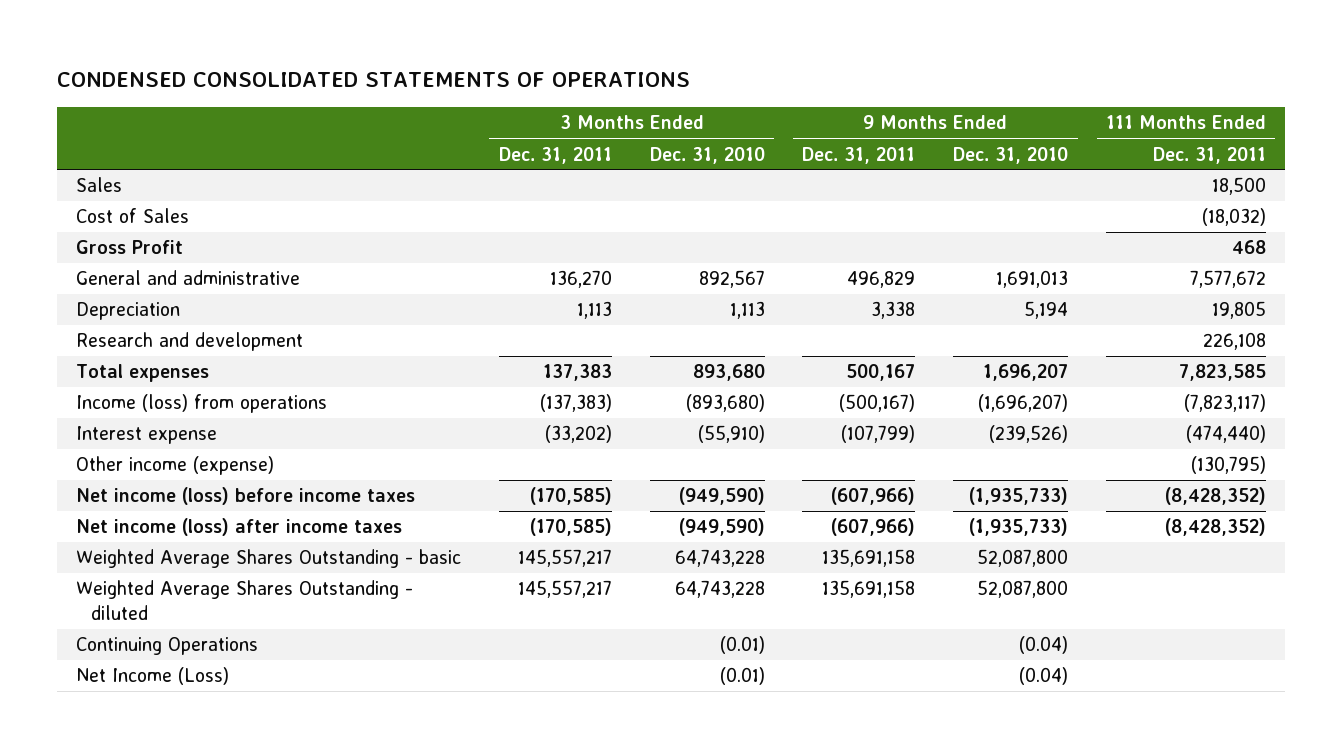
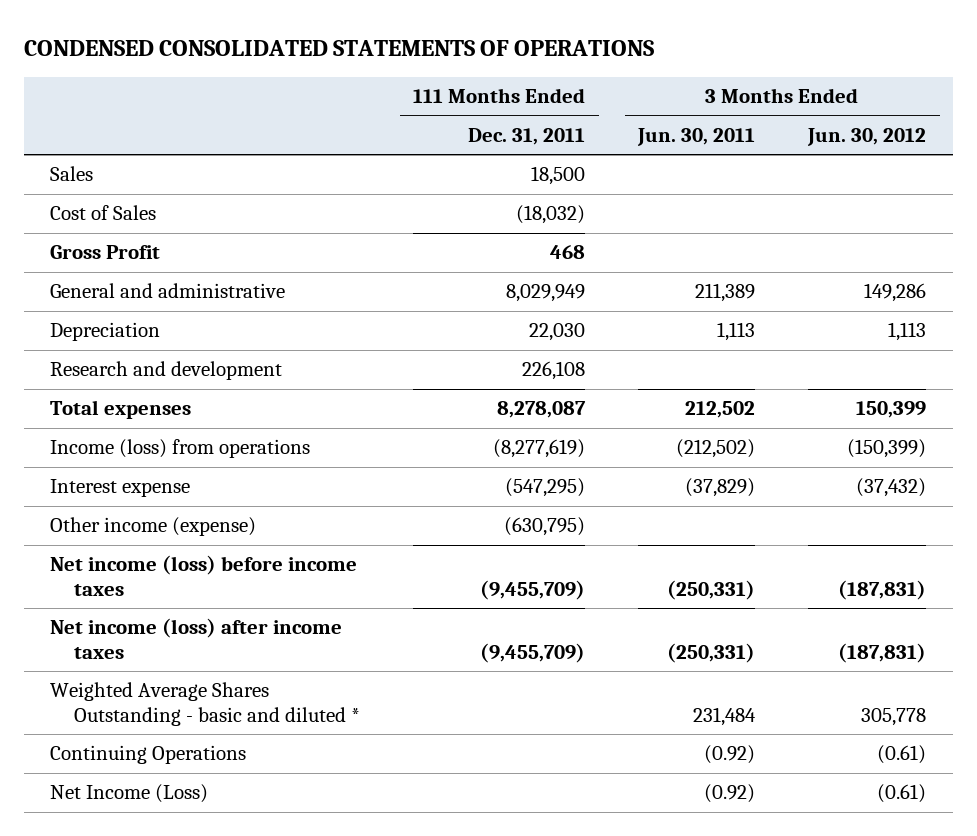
- | 3 Months Ended Dec. 31, 2011 | 3 Months Ended Dec. 31, 2010 | 9 Months Ended Dec. 31, 2011 | 9 Months Ended Dec. 31, 2010 | 111 Months Ended Dec. 31, 2011
+ | 111 Months Ended Dec. 31, 2011 | 3 Months Ended Jun. 30, 2011 | 3 Months Ended Jun. 30, 2012
- General and administrative | 136,270 | 892,567 | 496,829 | 1,691,013 | 7,577,672
- Depreciation | 1,113 | 1,113 | 3,338 | 5,194 | 19,805
+ General and administrative | 8,029,949 | 211,389 | 149,286
+ Depreciation | 22,030 | 1,113 | 1,113
- Total expenses | 137,383 | 893,680 | 500,167 | 1,696,207 | 7,823,585
- Income (loss) from operations | (137,383) | (893,680) | (500,167) | (1,696,207) | (7,823,117)
- Interest expense | (33,202) | (55,910) | (107,799) | (239,526) | (474,440)
- Other income (expense) | | | | | (130,795)
- Net income (loss) before income taxes | (170,585) | (949,590) | (607,966) | (1,935,733) | (8,428,352)
- Net income (loss) after income taxes | (170,585) | (949,590) | (607,966) | (1,935,733) | (8,428,352)
- Weighted Average Shares Outstanding - basic | 145,557,217 | 64,743,228 | 135,691,158 | 52,087,800 |
- Weighted Average Shares Outstanding - diluted | 145,557,217 | 64,743,228 | 135,691,158 | 52,087,800 |
+ Total expenses | 8,278,087 | 212,502 | 150,399
+ Income (loss) from operations | (8,277,619) | (212,502) | (150,399)
+ Interest expense | (547,295) | (37,829) | (37,432)
+ Other income (expense) | (630,795) | |
+ Net income (loss) before income taxes | (9,455,709) | (250,331) | (187,831)
+ Net income (loss) after income taxes | (9,455,709) | (250,331) | (187,831)
+ Weighted Average Shares Outstanding - basic and diluted * | | 231,484 | 305,778

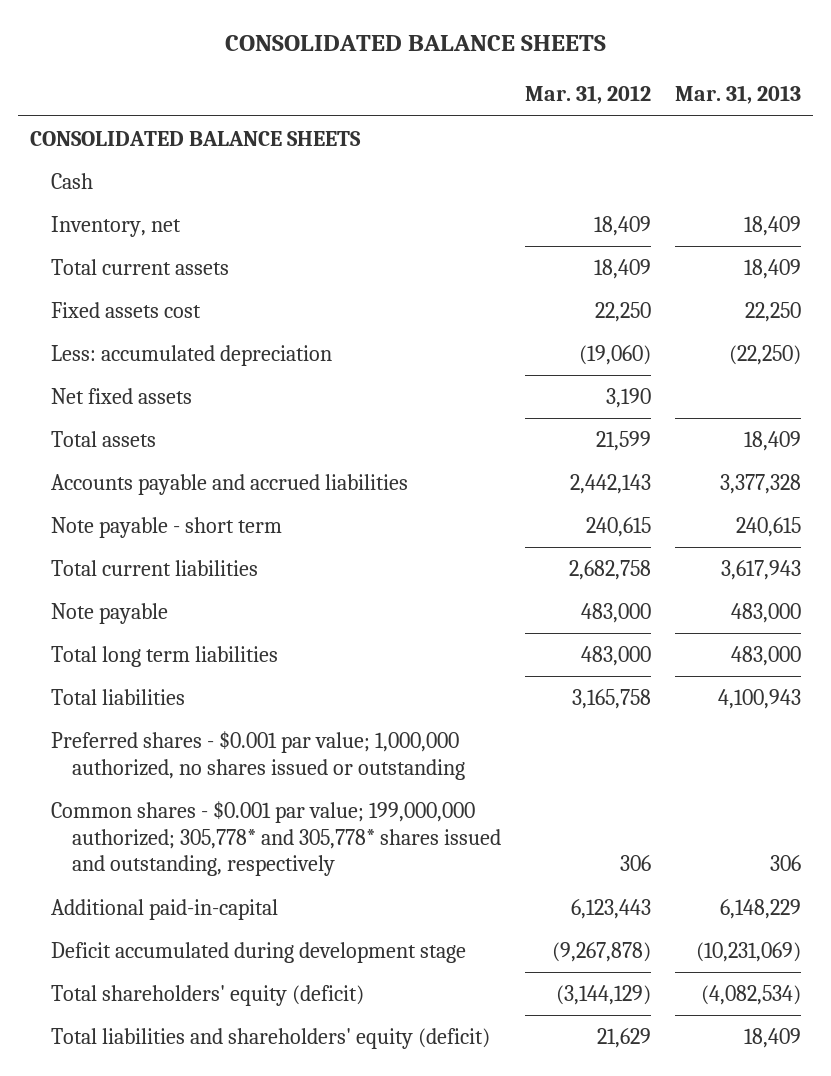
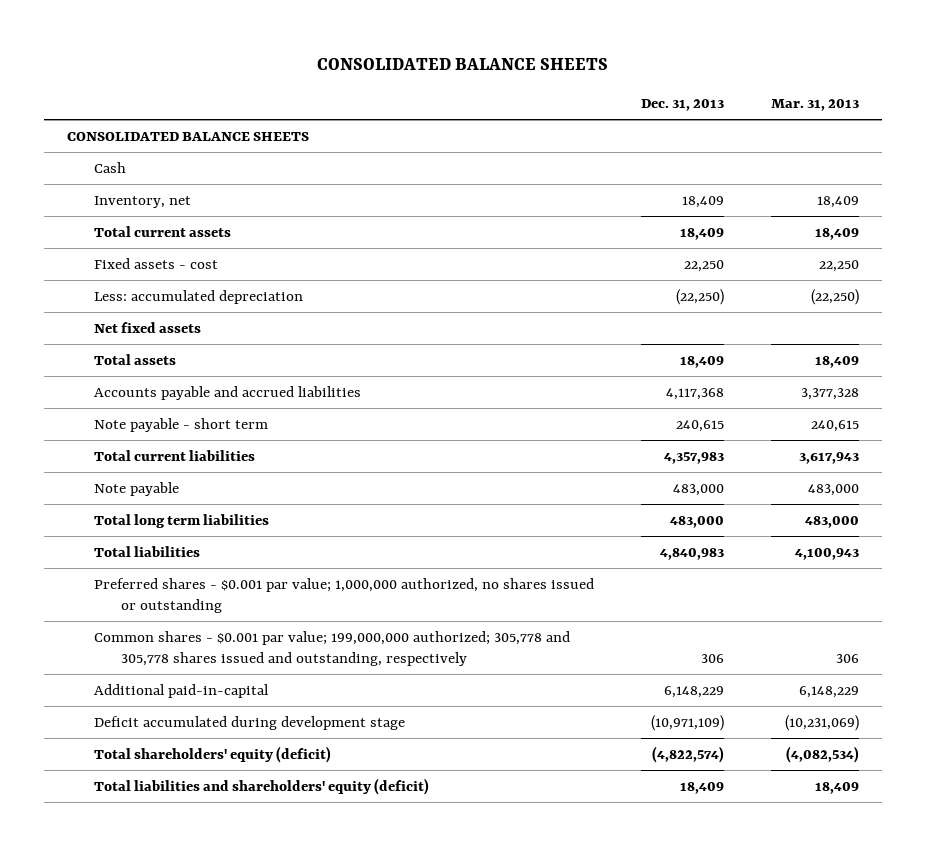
- | Mar. 31, 2012 | Mar. 31, 2013
+ | Dec. 31, 2013 | Mar. 31, 2013
- Fixed assets cost | 22,250 | 22,250
+ Fixed assets - cost | 22,250 | 22,250
- Common shares - $0.001 par value; 199,000,000 authorized; 305,778* and 305,778* shares issued and outstanding, respectively | 306 | 306
+ Common shares - $0.001 par value; 199,000,000 authorized; 305,778 and 305,778 shares issued and outstanding, respectively | 306 | 306

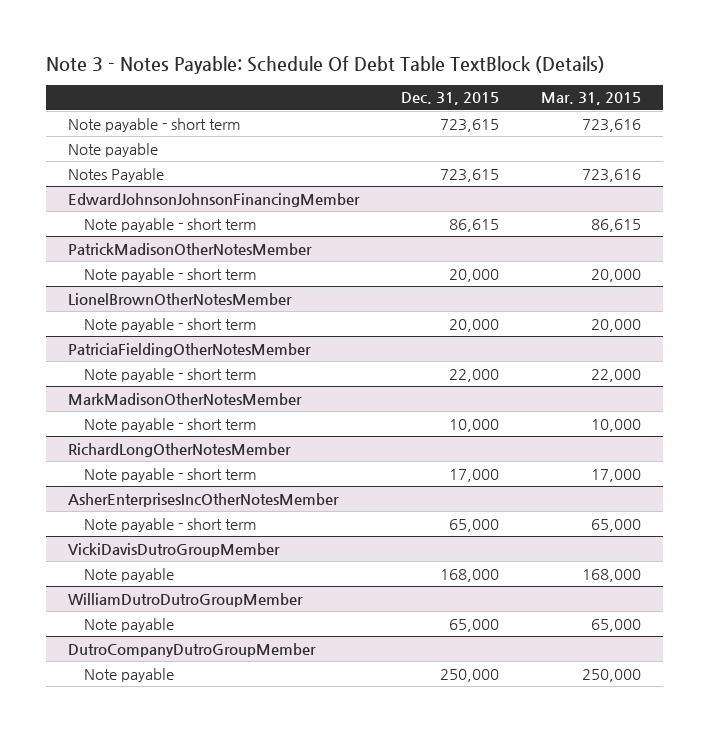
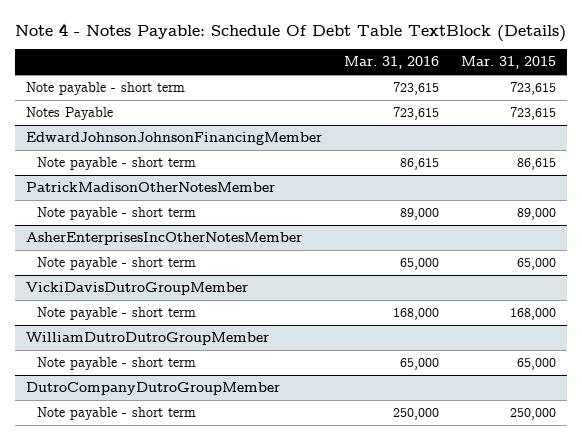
- Note 3 - Notes Payable: Schedule Of Debt Table TextBlock (Details)
+ Note 4 - Notes Payable: Schedule Of Debt Table TextBlock (Details)
- | Dec. 31, 2015 | Mar. 31, 2015
+ | Mar. 31, 2016 | Mar. 31, 2015
- Note payable - short term | 723,615 | 723,616
- Note payable
- Notes Payable | 723,615 | 723,616
+ Note payable - short term | 723,615 | 723,615
+ Notes Payable | 723,615 | 723,615
@ PatrickMadisonOtherNotesMember
- Note payable - short term | 20,000 | 20,000
- LionelBrownOtherNotesMember
- Note payable - short term | 20,000 | 20,000
- PatriciaFieldingOtherNotesMember
- Note payable - short term | 22,000 | 22,000
- MarkMadisonOtherNotesMember
- Note payable - short term | 10,000 | 10,000
- RichardLongOtherNotesMember
- Note payable - short term | 17,000 | 17,000
@ PatrickMadisonOtherNotesMember
+ Note payable - short term | 89,000 | 89,000
@ VickiDavisDutroGroupMember
- Note payable | 168,000 | 168,000
+ Note payable - short term | 168,000 | 168,000
@ WilliamDutroDutroGroupMember
- Note payable | 65,000 | 65,000
+ Note payable - short term | 65,000 | 65,000
@ DutroCompanyDutroGroupMember
- Note payable | 250,000 | 250,000
+ Note payable - short term | 250,000 | 250,000

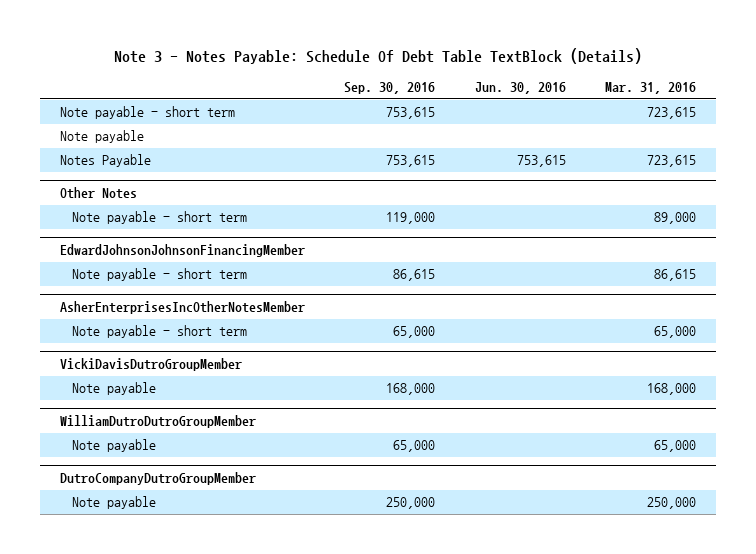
- Note 4 - Notes Payable: Schedule Of Debt Table TextBlock (Details)
+ Note 3 - Notes Payable: Schedule Of Debt Table TextBlock (Details)
- | Mar. 31, 2016 | Mar. 31, 2015
+ | Sep. 30, 2016 | Jun. 30, 2016 | Mar. 31, 2016
+ Note payable
+ Other Notes
+ Note payable - short term | 119,000 | | 89,000
- PatrickMadisonOtherNotesMember
- Note payable - short term | 89,000 | 89,000
@ VickiDavisDutroGroupMember
- Note payable - short term | 168,000 | 168,000
+ Note payable | 168,000 | | 168,000
@ WilliamDutroDutroGroupMember
- Note payable - short term | 65,000 | 65,000
+ Note payable | 65,000 | | 65,000
@ DutroCompanyDutroGroupMember
- Note payable - short term | 250,000 | 250,000
+ Note payable | 250,000 | | 250,000

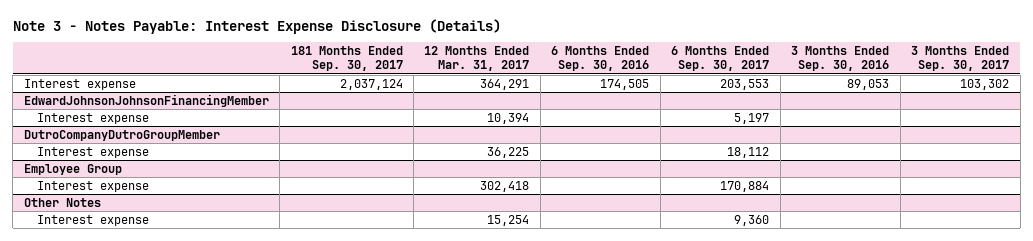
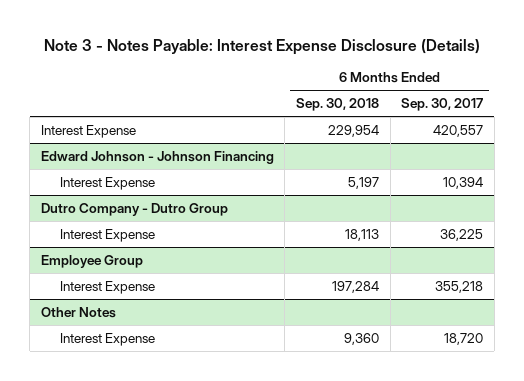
- | 181 Months Ended Sep. 30, 2017 | 12 Months Ended Mar. 31, 2017 | 6 Months Ended Sep. 30, 2016 | 6 Months Ended Sep. 30, 2017 | 3 Months Ended Sep. 30, 2016 | 3 Months Ended Sep. 30, 2017
+ | 6 Months Ended Sep. 30, 2018 | 6 Months Ended Sep. 30, 2017
- Interest expense | 2,037,124 | 364,291 | 174,505 | 203,553 | 89,053 | 103,302
- EdwardJohnsonJohnsonFinancingMember
- Interest expense | | 10,394 | | 5,197 | |
- DutroCompanyDutroGroupMember
- Interest expense | | 36,225 | | 18,112 | |
+ Interest Expense | 229,954 | 420,557
+ Edward Johnson - Johnson Financing
+ Interest Expense | 5,197 | 10,394
+ Dutro Company - Dutro Group
+ Interest Expense | 18,113 | 36,225
@ Employee Group
- Interest expense | | 302,418 | | 170,884 | |
+ Interest Expense | 197,284 | 355,218
@ Other Notes
- Interest expense | | 15,254 | | 9,360 | |
+ Interest Expense | 9,360 | 18,720

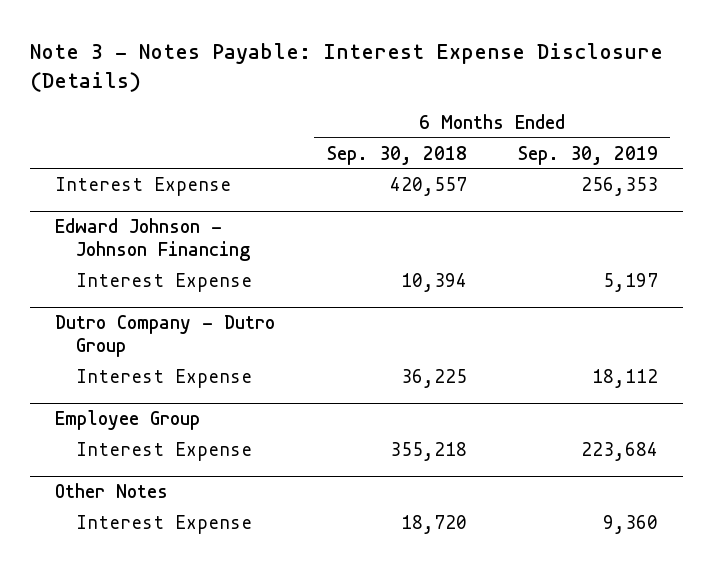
- | 6 Months Ended Sep. 30, 2018 | 6 Months Ended Sep. 30, 2017
+ | 6 Months Ended Sep. 30, 2018 | 6 Months Ended Sep. 30, 2019
- Interest Expense | 229,954 | 420,557
+ Interest Expense | 420,557 | 256,353
@ Edward Johnson - Johnson Financing
- Interest Expense | 5,197 | 10,394
+ Interest Expense | 10,394 | 5,197
@ Dutro Company - Dutro Group
- Interest Expense | 18,113 | 36,225
+ Interest Expense | 36,225 | 18,112
@ Employee Group
- Interest Expense | 197,284 | 355,218
+ Interest Expense | 355,218 | 223,684
@ Other Notes
- Interest Expense | 9,360 | 18,720
+ Interest Expense | 18,720 | 9,360

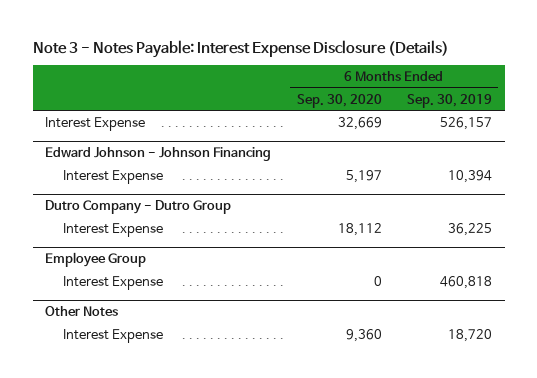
- | 6 Months Ended Sep. 30, 2018 | 6 Months Ended Sep. 30, 2019
+ | 6 Months Ended Sep. 30, 2020 | 6 Months Ended Sep. 30, 2019
- Interest Expense | 420,557 | 256,353
+ Interest Expense | 32,669 | 526,157
@ Edward Johnson - Johnson Financing
- Interest Expense | 10,394 | 5,197
+ Interest Expense | 5,197 | 10,394
@ Dutro Company - Dutro Group
- Interest Expense | 36,225 | 18,112
+ Interest Expense | 18,112 | 36,225
@ Employee Group
- Interest Expense | 355,218 | 223,684
+ Interest Expense | 0 | 460,818
@ Other Notes
- Interest Expense | 18,720 | 9,360
+ Interest Expense | 9,360 | 18,720

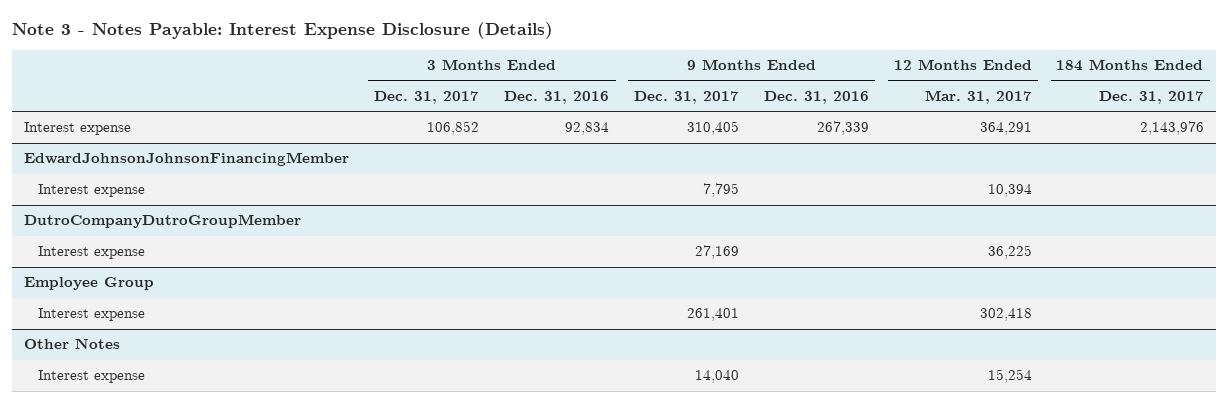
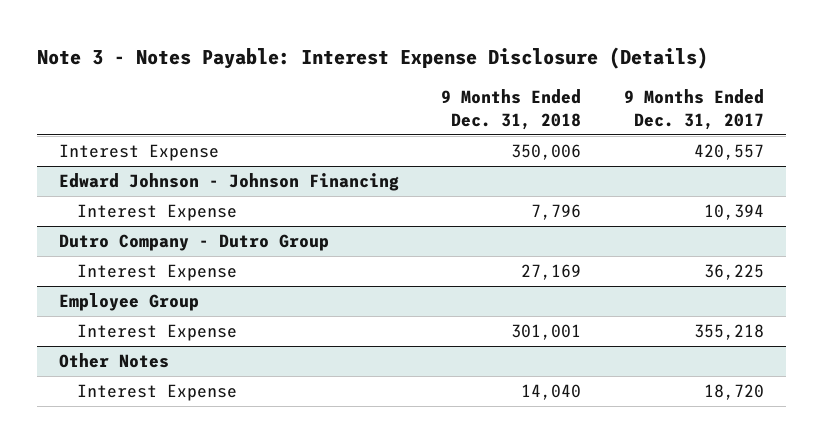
- | 3 Months Ended Dec. 31, 2017 | 3 Months Ended Dec. 31, 2016 | 9 Months Ended Dec. 31, 2017 | 9 Months Ended Dec. 31, 2016 | 12 Months Ended Mar. 31, 2017 | 184 Months Ended Dec. 31, 2017
+ | 9 Months Ended Dec. 31, 2018 | 9 Months Ended Dec. 31, 2017
- Interest expense | 106,852 | 92,834 | 310,405 | 267,339 | 364,291 | 2,143,976
- EdwardJohnsonJohnsonFinancingMember
- Interest expense | | | 7,795 | | 10,394 |
- DutroCompanyDutroGroupMember
- Interest expense | | | 27,169 | | 36,225 |
+ Interest Expense | 350,006 | 420,557
+ Edward Johnson - Johnson Financing
+ Interest Expense | 7,796 | 10,394
+ Dutro Company - Dutro Group
+ Interest Expense | 27,169 | 36,225
@ Employee Group
- Interest expense | | | 261,401 | | 302,418 |
+ Interest Expense | 301,001 | 355,218
@ Other Notes
- Interest expense | | | 14,040 | | 15,254 |
+ Interest Expense | 14,040 | 18,720

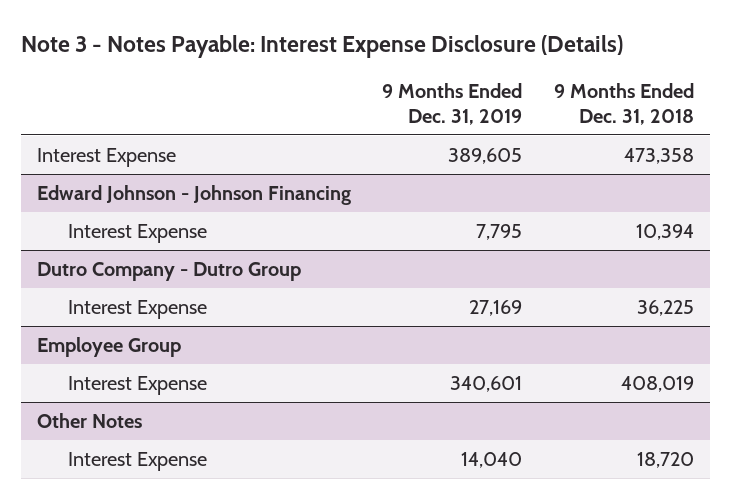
- | 9 Months Ended Dec. 31, 2018 | 9 Months Ended Dec. 31, 2017
+ | 9 Months Ended Dec. 31, 2019 | 9 Months Ended Dec. 31, 2018
- Interest Expense | 350,006 | 420,557
+ Interest Expense | 389,605 | 473,358
@ Edward Johnson - Johnson Financing
- Interest Expense | 7,796 | 10,394
+ Interest Expense | 7,795 | 10,394
@ Dutro Company - Dutro Group
- Interest Expense | 27,169 | 36,225
+ Interest Expense | 27,169 | 36,225
@ Employee Group
- Interest Expense | 301,001 | 355,218
+ Interest Expense | 340,601 | 408,019
@ Other Notes
- Interest Expense | 14,040 | 18,720
+ Interest Expense | 14,040 | 18,720

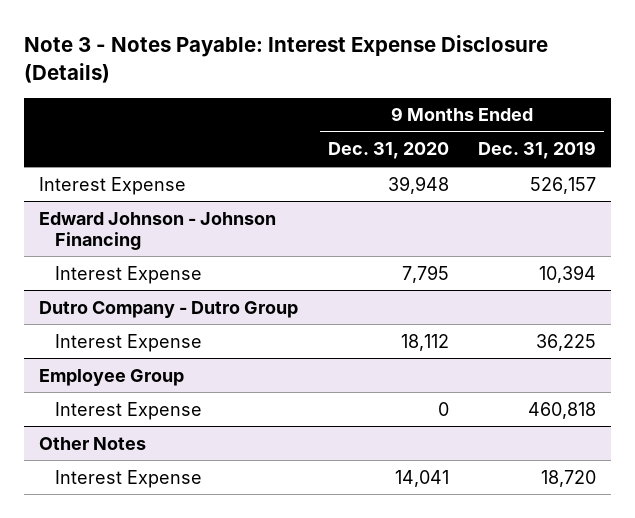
- | 9 Months Ended Dec. 31, 2019 | 9 Months Ended Dec. 31, 2018
+ | 9 Months Ended Dec. 31, 2020 | 9 Months Ended Dec. 31, 2019
- Interest Expense | 389,605 | 473,358
+ Interest Expense | 39,948 | 526,157
@ Edward Johnson - Johnson Financing
- Interest Expense | 7,795 | 10,394
+ Interest Expense | 7,795 | 10,394
@ Dutro Company - Dutro Group
- Interest Expense | 27,169 | 36,225
+ Interest Expense | 18,112 | 36,225
@ Employee Group
- Interest Expense | 340,601 | 408,019
+ Interest Expense | 0 | 460,818
@ Other Notes
- Interest Expense | 14,040 | 18,720
+ Interest Expense | 14,041 | 18,720

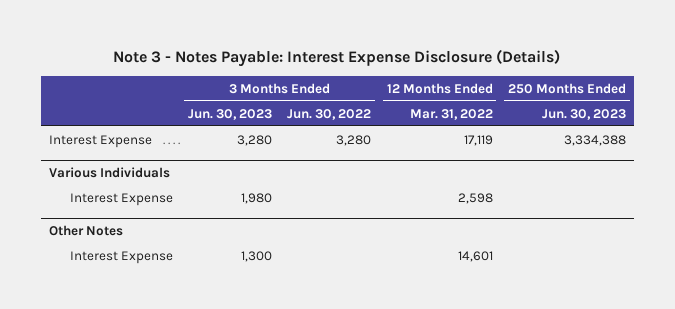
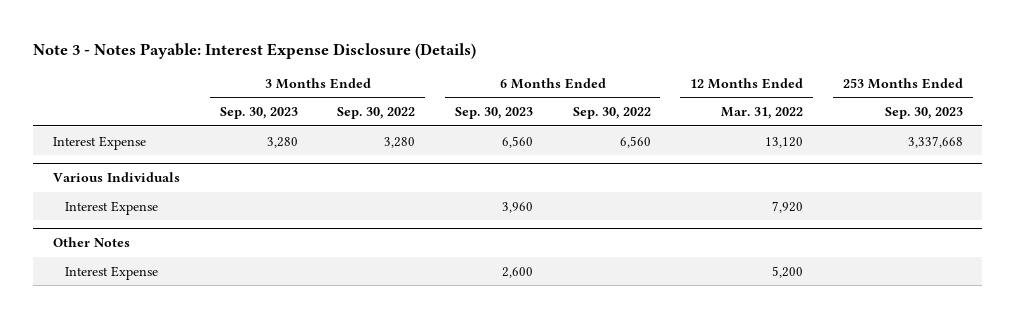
- | 3 Months Ended Jun. 30, 2023 | 3 Months Ended Jun. 30, 2022 | 12 Months Ended Mar. 31, 2022 | 250 Months Ended Jun. 30, 2023
+ | 3 Months Ended Sep. 30, 2023 | 3 Months Ended Sep. 30, 2022 | 6 Months Ended Sep. 30, 2023 | 6 Months Ended Sep. 30, 2022 | 12 Months Ended Mar. 31, 2022 | 253 Months Ended Sep. 30, 2023
- Interest Expense | 3,280 | 3,280 | 17,119 | 3,334,388
+ Interest Expense | 3,280 | 3,280 | 6,560 | 6,560 | 13,120 | 3,337,668
@ Various Individuals
- Interest Expense | 1,980 | | 2,598 |
+ Interest Expense | | | 3,960 | | 7,920 |
@ Other Notes
- Interest Expense | 1,300 | | 14,601 |
+ Interest Expense | | | 2,600 | | 5,200 |

